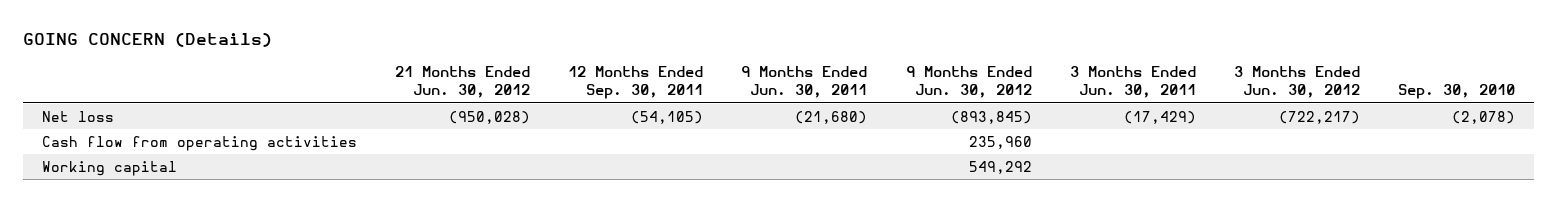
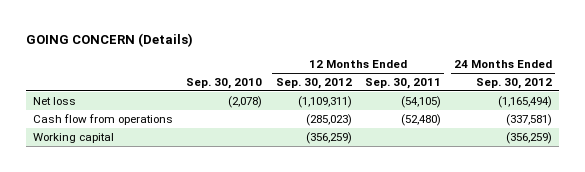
- | 21 Months Ended Jun. 30, 2012 | 12 Months Ended Sep. 30, 2011 | 9 Months Ended Jun. 30, 2011 | 9 Months Ended Jun. 30, 2012 | 3 Months Ended Jun. 30, 2011 | 3 Months Ended Jun. 30, 2012 | Sep. 30, 2010
+ | Sep. 30, 2010 | 12 Months Ended Sep. 30, 2012 | 12 Months Ended Sep. 30, 2011 | 24 Months Ended Sep. 30, 2012
- Cash flow from operating activities | | | | 235,960 | | |
+ Cash flow from operations | | (285,023) | (52,480) | (337,581)

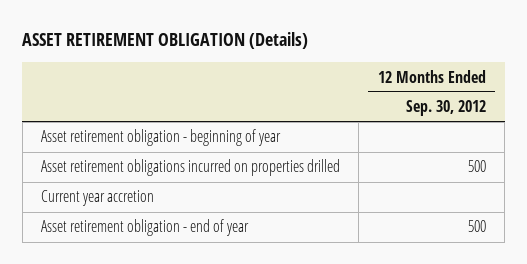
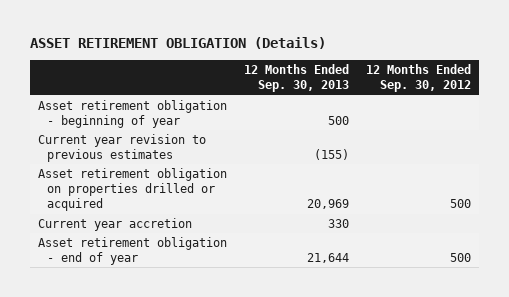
- | 12 Months Ended Sep. 30, 2012
+ | 12 Months Ended Sep. 30, 2013 | 12 Months Ended Sep. 30, 2012
- Asset retirement obligations incurred on properties drilled | 500
+ Current year revision to previous estimates | (155) |
+ Asset retirement obligation on properties drilled or acquired | 20,969 | 500

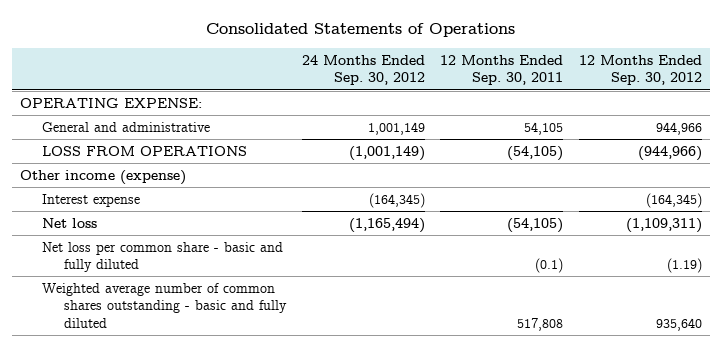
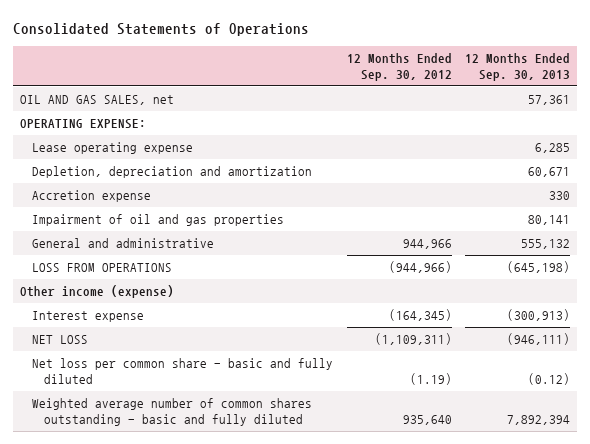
- | 24 Months Ended Sep. 30, 2012 | 12 Months Ended Sep. 30, 2011 | 12 Months Ended Sep. 30, 2012
+ | 12 Months Ended Sep. 30, 2012 | 12 Months Ended Sep. 30, 2013
+ OIL AND GAS SALES, net | | 57,361
+ Lease operating expense | | 6,285
+ Depletion, depreciation and amortization | | 60,671
+ Accretion expense | | 330
+ Impairment of oil and gas properties | | 80,141
- Net loss | (1,165,494) | (54,105) | (1,109,311)
+ NET LOSS | (1,109,311) | (946,111)

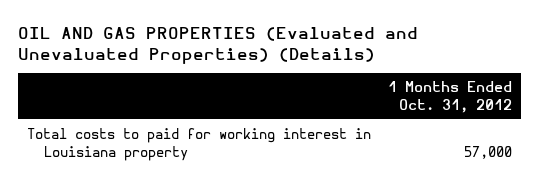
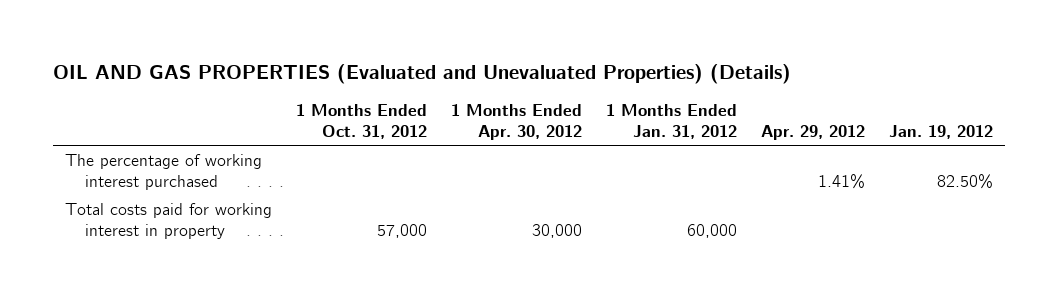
- | 1 Months Ended Oct. 31, 2012
+ | 1 Months Ended Oct. 31, 2012 | 1 Months Ended Apr. 30, 2012 | 1 Months Ended Jan. 31, 2012 | Apr. 29, 2012 | Jan. 19, 2012
- Total costs to paid for working interest in Louisiana property | 57,000
+ The percentage of working interest purchased | | | | 1.41% | 82.50%
+ Total costs paid for working interest in property | 57,000 | 30,000 | 60,000 | |

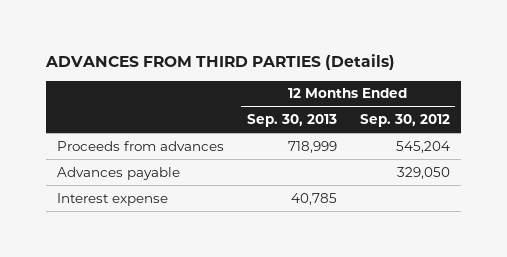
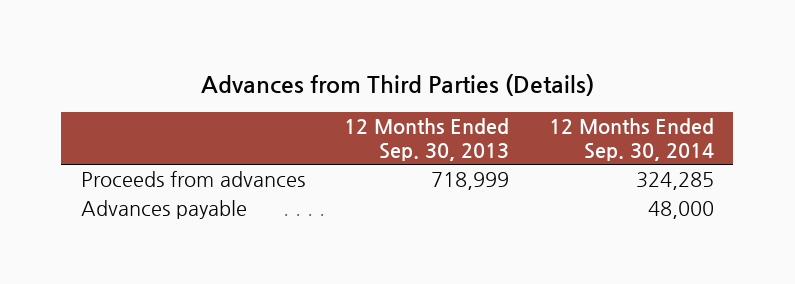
- ADVANCES FROM THIRD PARTIES (Details)
+ Advances from Third Parties (Details)
- | 12 Months Ended Sep. 30, 2013 | 12 Months Ended Sep. 30, 2012
+ | 12 Months Ended Sep. 30, 2013 | 12 Months Ended Sep. 30, 2014
- Interest expense | 40,785 |

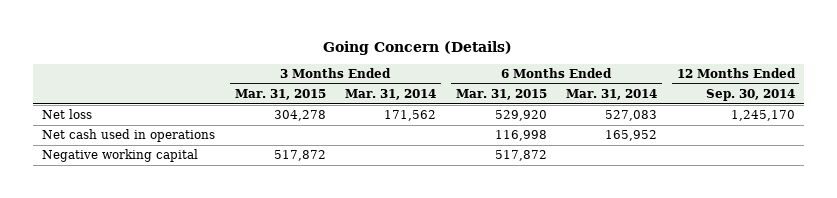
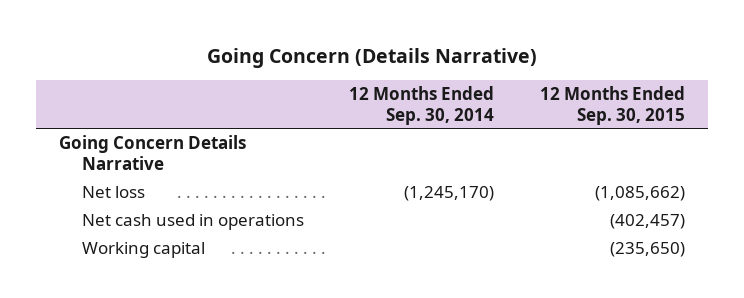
- Going Concern (Details)
+ Going Concern (Details Narrative)
- | 3 Months Ended Mar. 31, 2015 | 3 Months Ended Mar. 31, 2014 | 6 Months Ended Mar. 31, 2015 | 6 Months Ended Mar. 31, 2014 | 12 Months Ended Sep. 30, 2014
+ | 12 Months Ended Sep. 30, 2014 | 12 Months Ended Sep. 30, 2015
- Net loss | 304,278 | 171,562 | 529,920 | 527,083 | 1,245,170
+ Going Concern Details Narrative
+ Net loss | (1,245,170) | (1,085,662)
- Negative working capital | 517,872 | | 517,872 | |
+ Working capital | | (235,650)

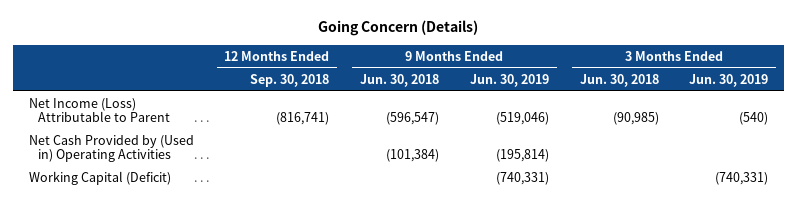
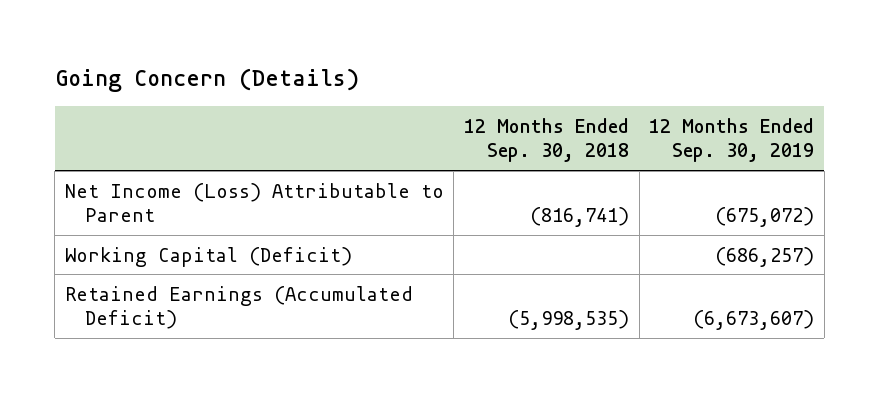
- | 12 Months Ended Sep. 30, 2018 | 9 Months Ended Jun. 30, 2018 | 9 Months Ended Jun. 30, 2019 | 3 Months Ended Jun. 30, 2018 | 3 Months Ended Jun. 30, 2019
+ | 12 Months Ended Sep. 30, 2018 | 12 Months Ended Sep. 30, 2019
- Net Cash Provided by (Used in) Operating Activities | | (101,384) | (195,814) | |
+ Retained Earnings (Accumulated Deficit) | (5,998,535) | (6,673,607)

